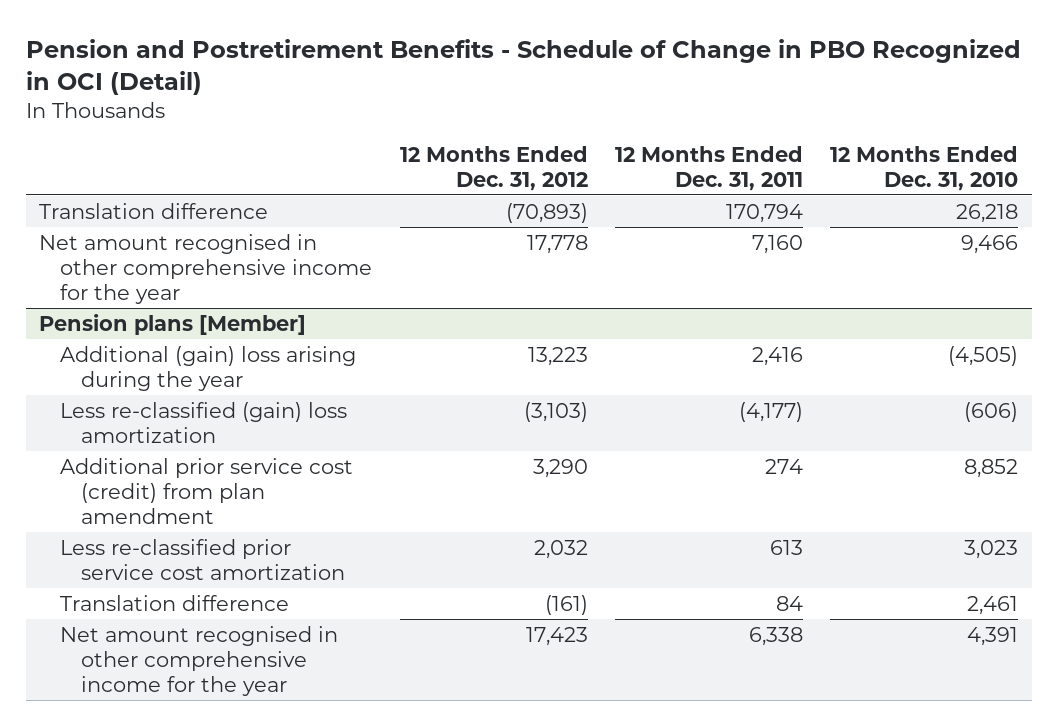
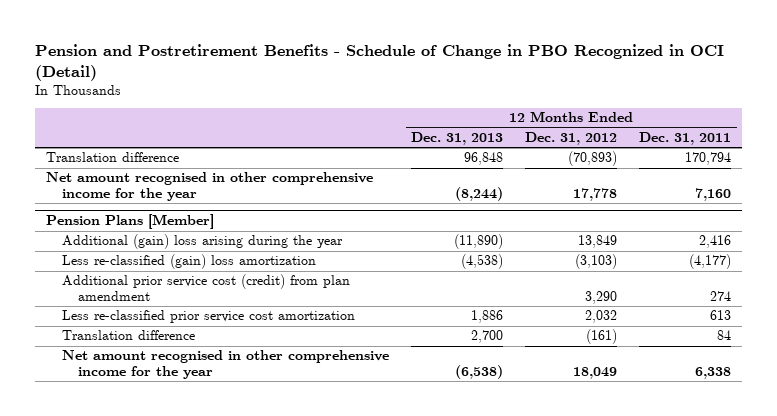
- | 12 Months Ended Dec. 31, 2012 | 12 Months Ended Dec. 31, 2011 | 12 Months Ended Dec. 31, 2010
+ | 12 Months Ended Dec. 31, 2013 | 12 Months Ended Dec. 31, 2012 | 12 Months Ended Dec. 31, 2011
- Pension plans [Member]
- Additional (gain) loss arising during the year | 13,223 | 2,416 | (4,505)
+ Pension Plans [Member]
+ Additional (gain) loss arising during the year | (11,890) | 13,849 | 2,416
- Net amount recognised in other comprehensive income for the year | 17,423 | 6,338 | 4,391
+ Net amount recognised in other comprehensive income for the year | (6,538) | 18,049 | 6,338

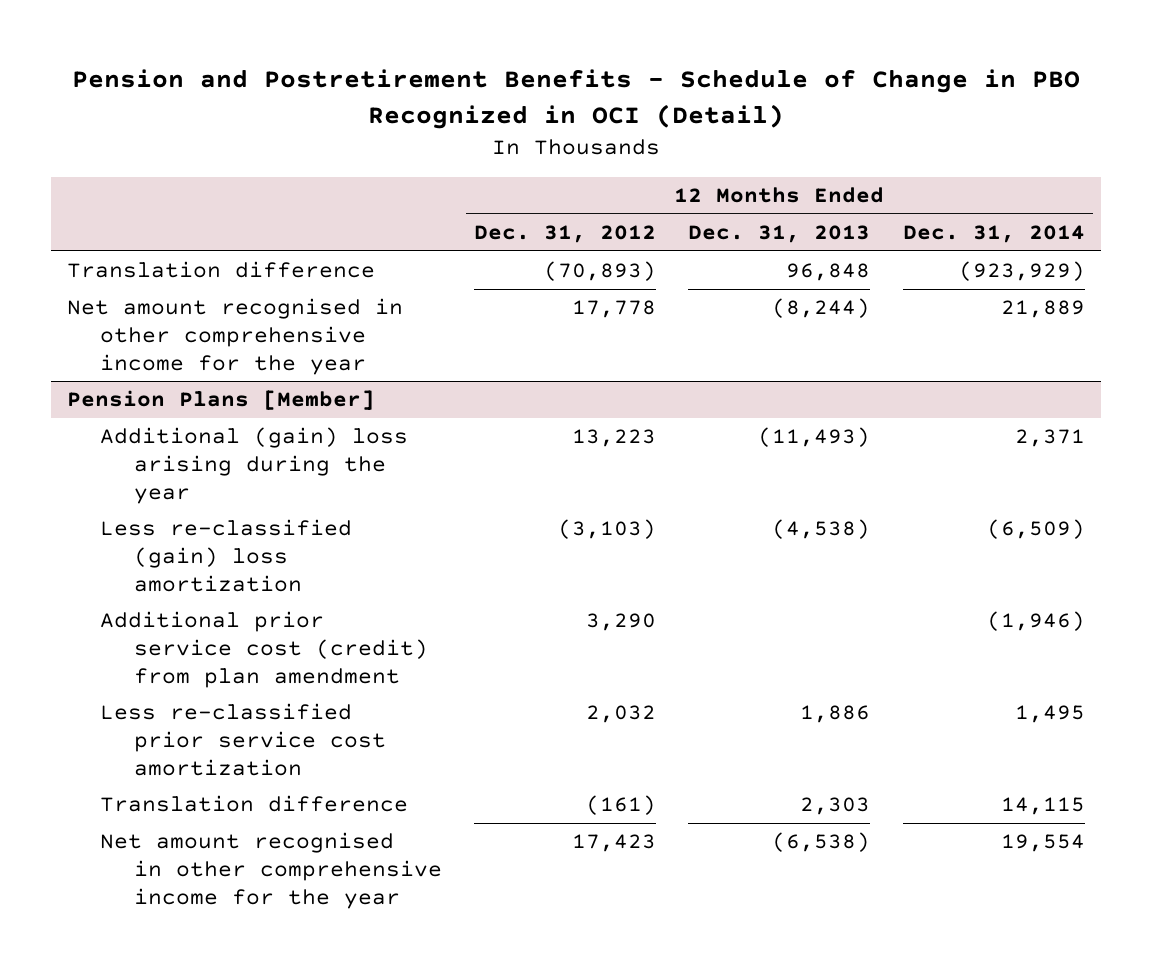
- | 12 Months Ended Dec. 31, 2013 | 12 Months Ended Dec. 31, 2012 | 12 Months Ended Dec. 31, 2011
+ | 12 Months Ended Dec. 31, 2012 | 12 Months Ended Dec. 31, 2013 | 12 Months Ended Dec. 31, 2014
@ Pension Plans [Member]
- Additional (gain) loss arising during the year | (11,890) | 13,849 | 2,416
+ Additional (gain) loss arising during the year | 13,223 | (11,493) | 2,371
- Translation difference | 2,700 | (161) | 84
- Net amount recognised in other comprehensive income for the year | (6,538) | 18,049 | 6,338
+ Translation difference | (161) | 2,303 | 14,115
+ Net amount recognised in other comprehensive income for the year | 17,423 | (6,538) | 19,554

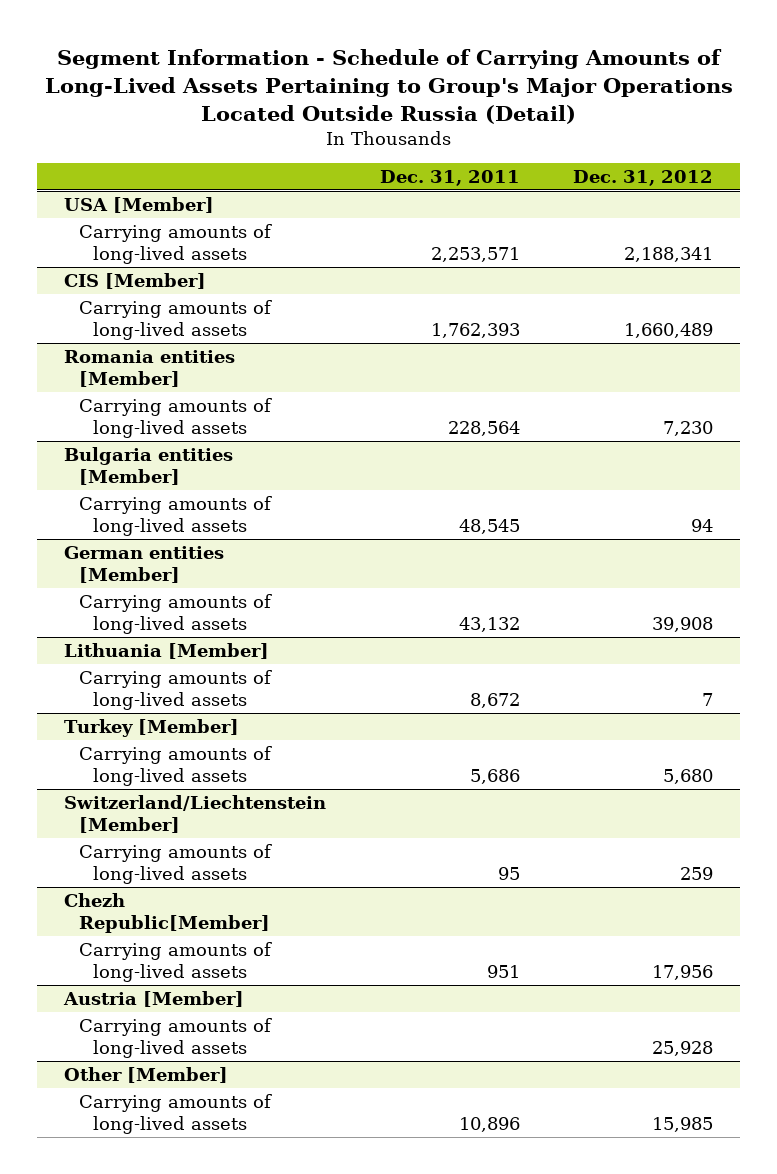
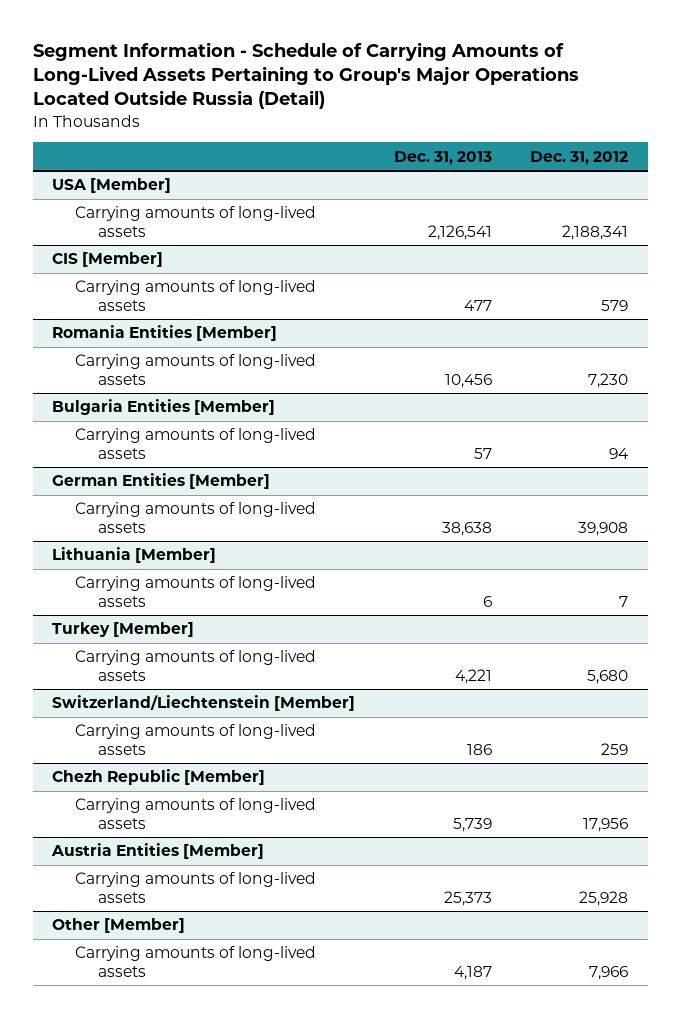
- | Dec. 31, 2011 | Dec. 31, 2012
+ | Dec. 31, 2013 | Dec. 31, 2012
@ CIS [Member]
- Carrying amounts of long-lived assets | 1,762,393 | 1,660,489
- Romania entities [Member]
@ CIS [Member]
+ Carrying amounts of long-lived assets | 477 | 579
+ Romania Entities [Member]
- Bulgaria entities [Member]
+ Bulgaria Entities [Member]
- German entities [Member]
+ German Entities [Member]
- Chezh Republic[Member]
+ Chezh Republic [Member]
- Austria [Member]
+ Austria Entities [Member]
@ Other [Member]
- Carrying amounts of long-lived assets | 10,896 | 15,985
+ Carrying amounts of long-lived assets | 4,187 | 7,966

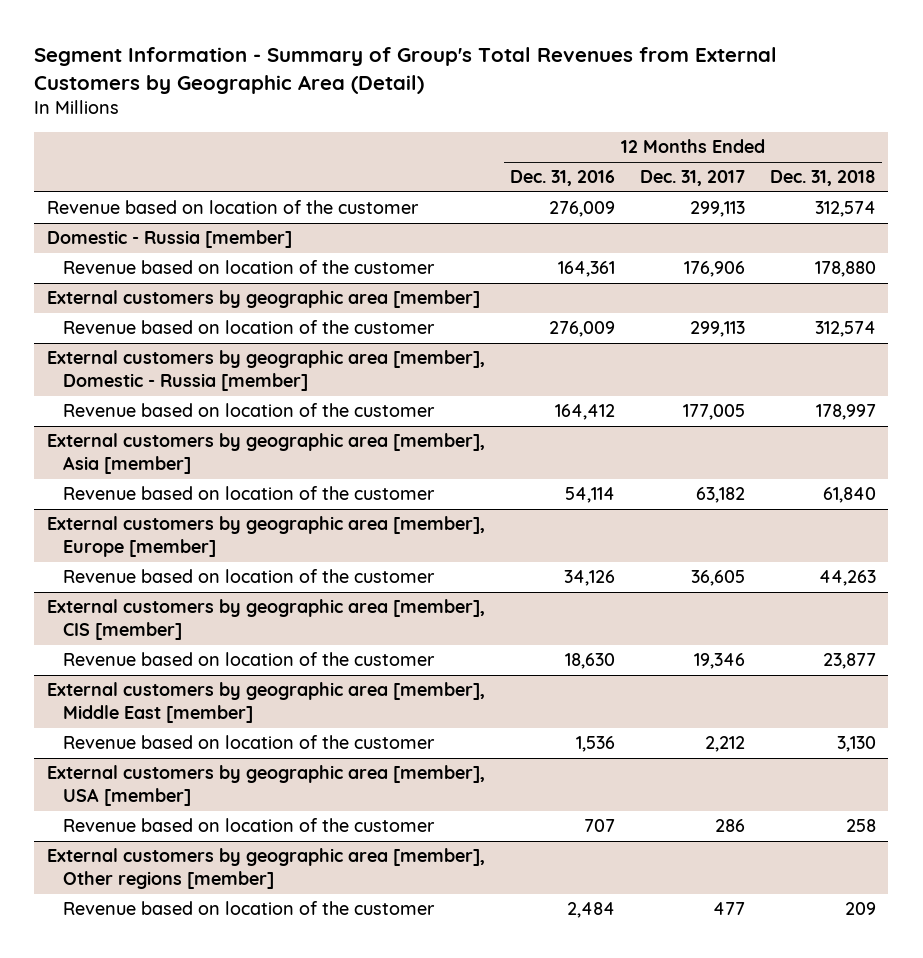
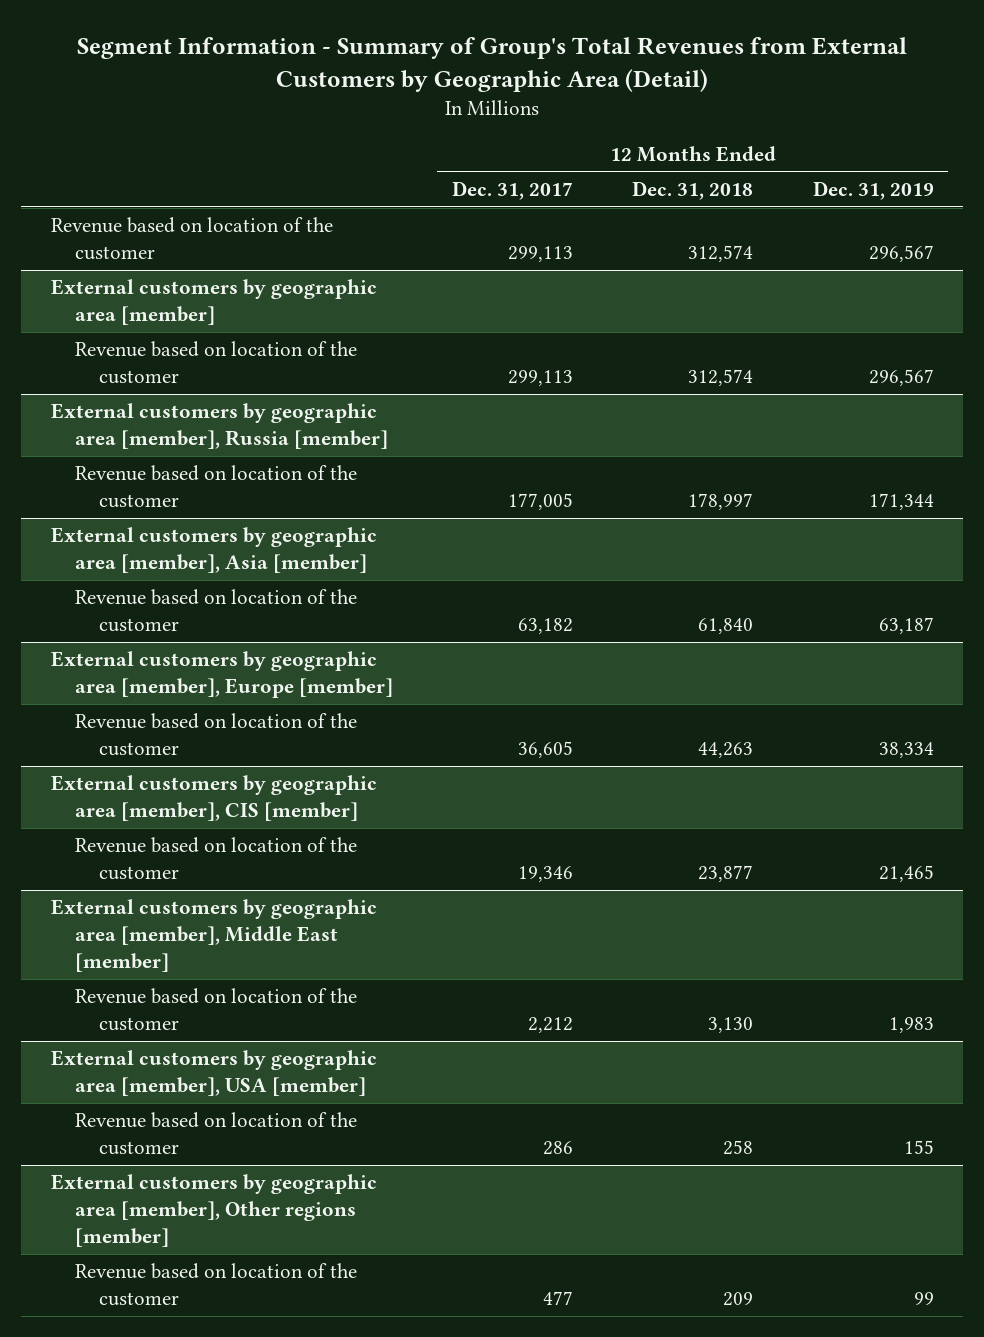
- | 12 Months Ended Dec. 31, 2016 | 12 Months Ended Dec. 31, 2017 | 12 Months Ended Dec. 31, 2018
+ | 12 Months Ended Dec. 31, 2017 | 12 Months Ended Dec. 31, 2018 | 12 Months Ended Dec. 31, 2019
- Domestic - Russia [member]
- Revenue based on location of the customer | 164,361 | 176,906 | 178,880
- External customers by geographic area [member], Domestic - Russia [member]
+ External customers by geographic area [member], Russia [member]

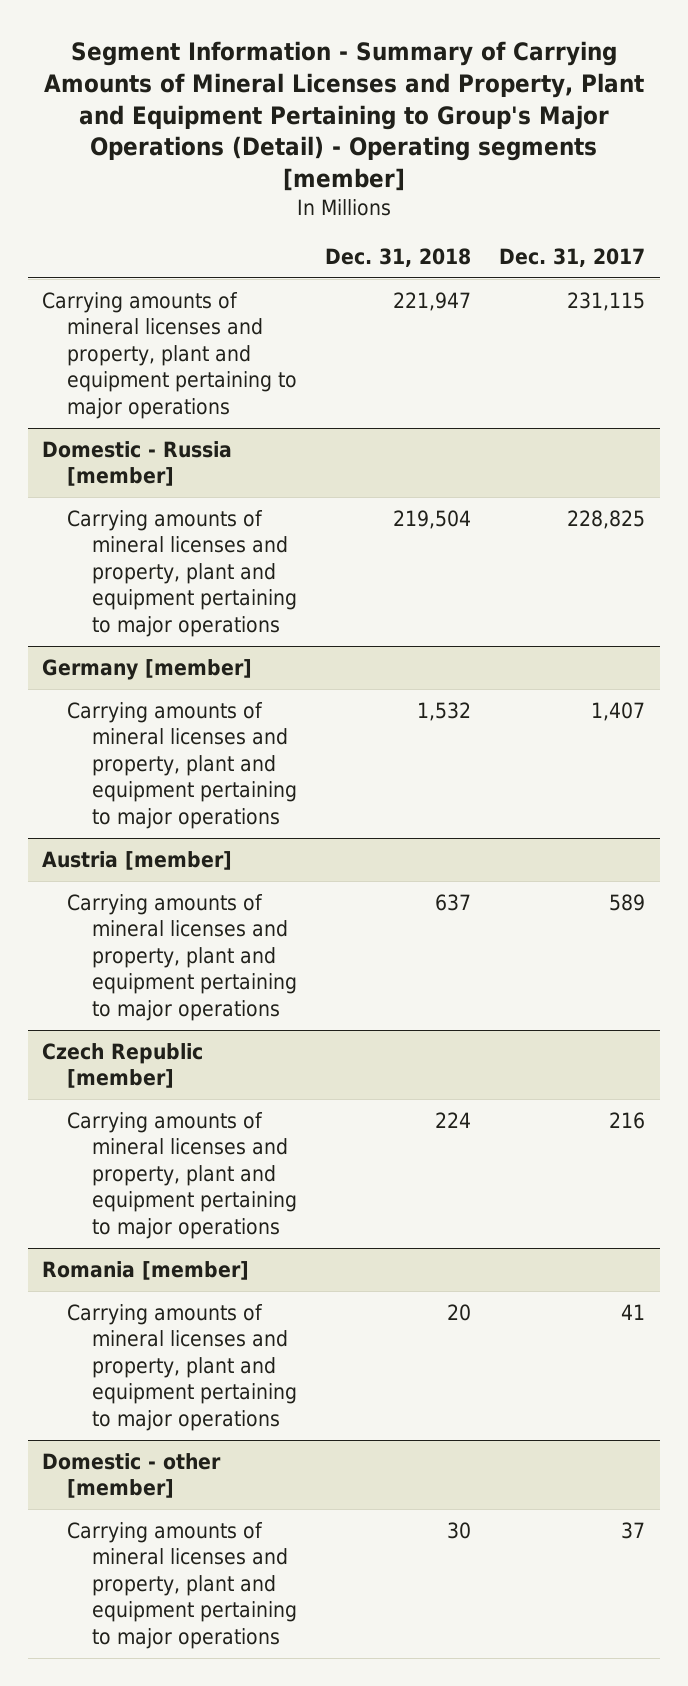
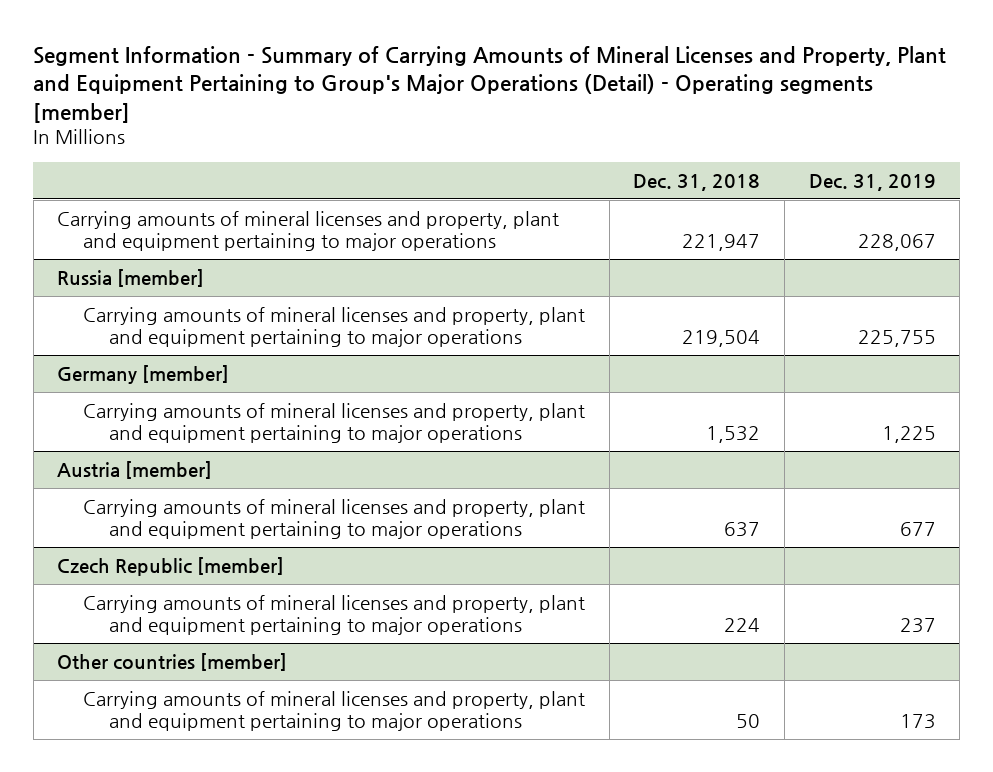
- | Dec. 31, 2018 | Dec. 31, 2017
+ | Dec. 31, 2018 | Dec. 31, 2019
- Domestic - Russia [member]
+ Russia [member]
- Romania [member]
- Carrying amounts of mineral licenses and property, plant and equipment pertaining to major operations | 20 | 41
- Domestic - other [member]
- Carrying amounts of mineral licenses and property, plant and equipment pertaining to major operations | 30 | 37
+ Other countries [member]
+ Carrying amounts of mineral licenses and property, plant and equipment pertaining to major operations | 50 | 173

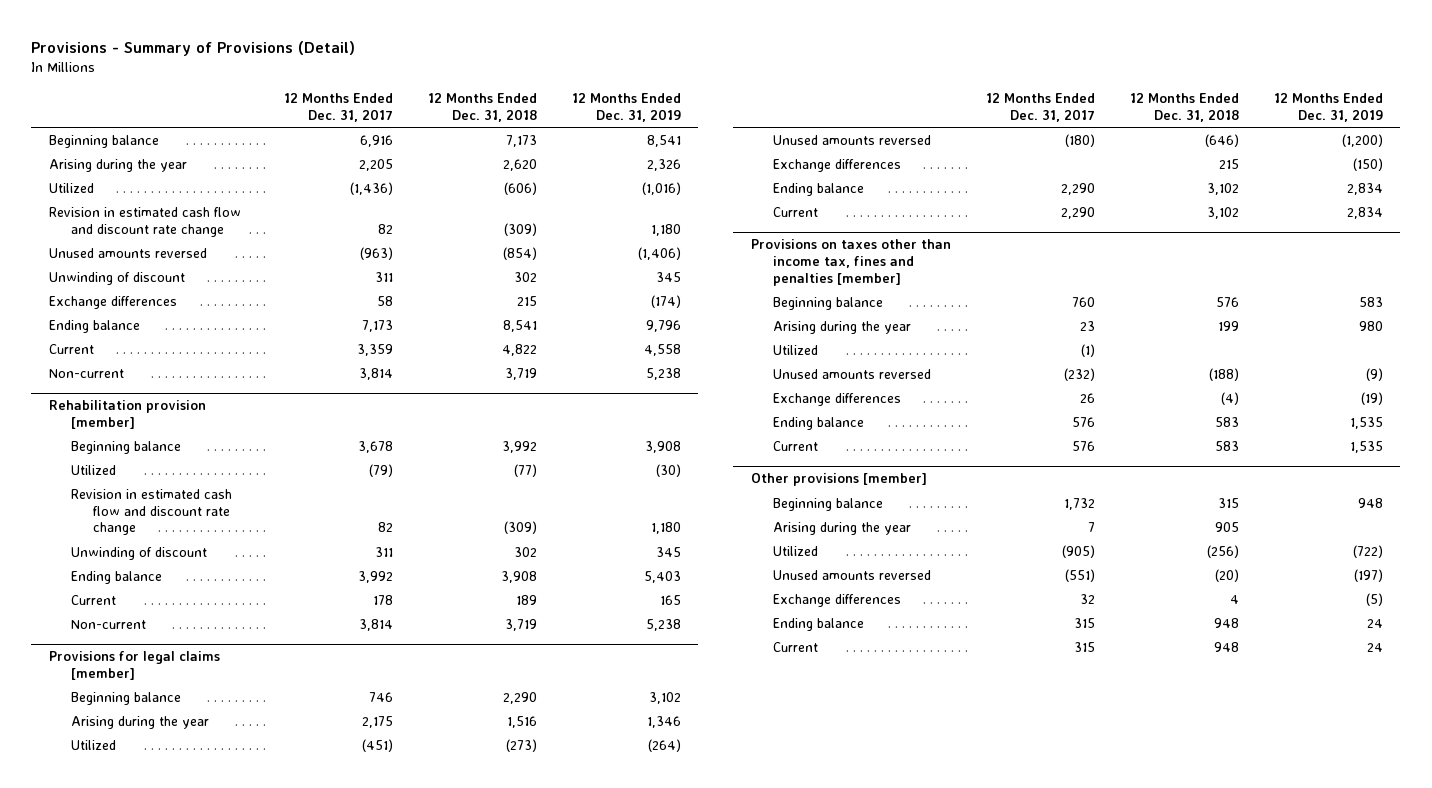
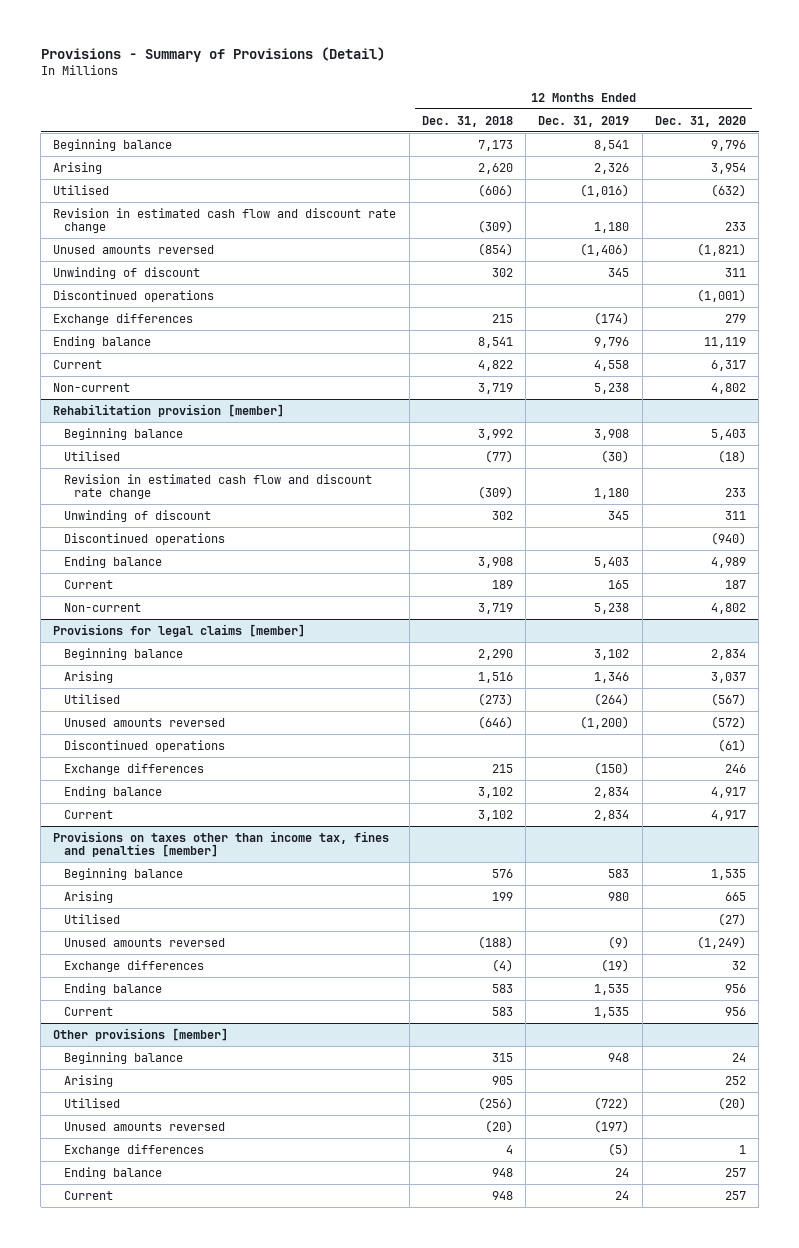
- | 12 Months Ended Dec. 31, 2017 | 12 Months Ended Dec. 31, 2018 | 12 Months Ended Dec. 31, 2019
+ | 12 Months Ended Dec. 31, 2018 | 12 Months Ended Dec. 31, 2019 | 12 Months Ended Dec. 31, 2020
- Arising during the year | 2,205 | 2,620 | 2,326
- Utilized | (1,436) | (606) | (1,016)
+ Arising | 2,620 | 2,326 | 3,954
+ Utilised | (606) | (1,016) | (632)
+ Discontinued operations | | | (1,001)
@ Rehabilitation provision [member]
- Utilized | (79) | (77) | (30)
+ Utilised | (77) | (30) | (18)
+ Discontinued operations | | | (940)
@ Provisions for legal claims [member]
- Arising during the year | 2,175 | 1,516 | 1,346
- Utilized | (451) | (273) | (264)
+ Arising | 1,516 | 1,346 | 3,037
+ Utilised | (273) | (264) | (567)
+ Discontinued operations | | | (61)
@ Provisions on taxes other than income tax, fines and penalties [member]
- Arising during the year | 23 | 199 | 980
- Utilized | (1) | |
+ Arising | 199 | 980 | 665
+ Utilised | | | (27)
@ Other provisions [member]
- Arising during the year | 7 | 905 |
- Utilized | (905) | (256) | (722)
+ Arising | 905 | | 252
+ Utilised | (256) | (722) | (20)

